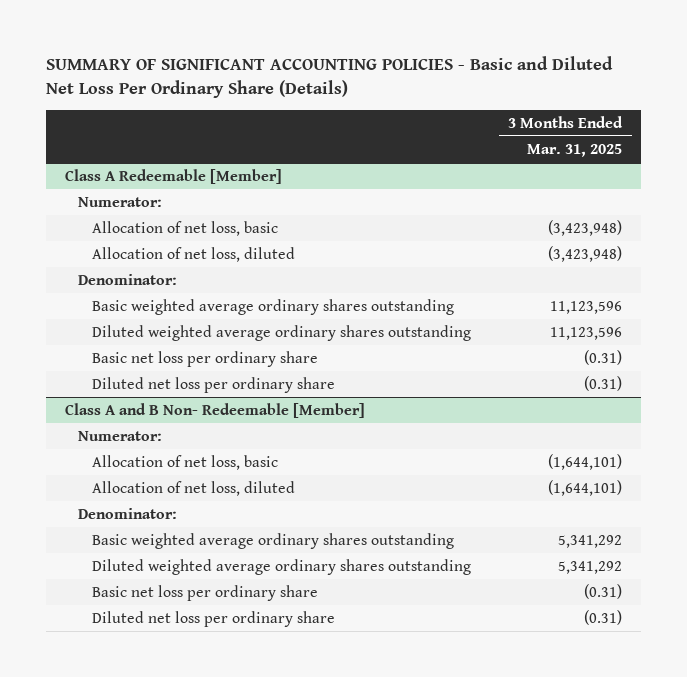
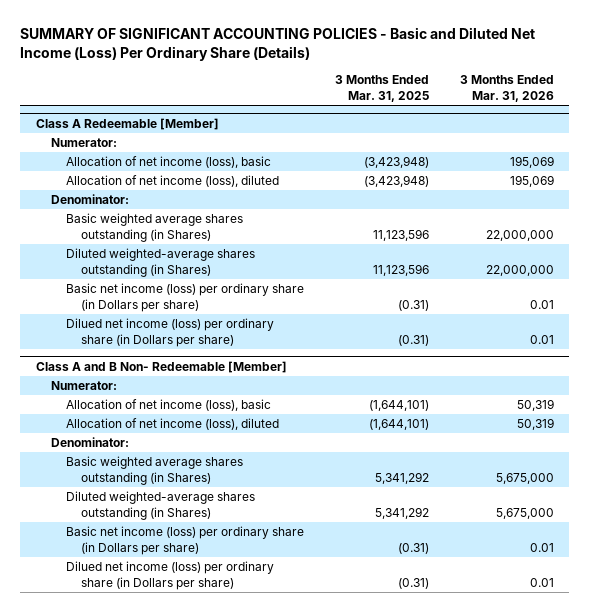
- SUMMARY OF SIGNIFICANT ACCOUNTING POLICIES - Basic and Diluted Net Loss Per Ordinary Share (Details)
+ SUMMARY OF SIGNIFICANT ACCOUNTING POLICIES - Basic and Diluted Net Income (Loss) Per Ordinary Share (Details)
- | 3 Months Ended Mar. 31, 2025
+ | 3 Months Ended Mar. 31, 2025 | 3 Months Ended Mar. 31, 2026
@ Class A Redeemable [Member]
- Allocation of net loss, basic | (3,423,948)
- Allocation of net loss, diluted | (3,423,948)
+ Allocation of net income (loss), basic | (3,423,948) | 195,069
+ Allocation of net income (loss), diluted | (3,423,948) | 195,069
- Basic weighted average ordinary shares outstanding | 11,123,596
- Diluted weighted average ordinary shares outstanding | 11,123,596
- Basic net loss per ordinary share | (0.31)
- Diluted net loss per ordinary share | (0.31)
+ Basic weighted average shares outstanding (in Shares) | 11,123,596 | 22,000,000
+ Diluted weighted-average shares outstanding (in Shares) | 11,123,596 | 22,000,000
+ Basic net income (loss) per ordinary share (in Dollars per share) | (0.31) | 0.01
+ Dilued net income (loss) per ordinary share (in Dollars per share) | (0.31) | 0.01
@ Class A and B Non- Redeemable [Member]
- Allocation of net loss, basic | (1,644,101)
- Allocation of net loss, diluted | (1,644,101)
+ Allocation of net income (loss), basic | (1,644,101) | 50,319
+ Allocation of net income (loss), diluted | (1,644,101) | 50,319
- Basic weighted average ordinary shares outstanding | 5,341,292
- Diluted weighted average ordinary shares outstanding | 5,341,292
- Basic net loss per ordinary share | (0.31)
- Diluted net loss per ordinary share | (0.31)
+ Basic weighted average shares outstanding (in Shares) | 5,341,292 | 5,675,000
+ Diluted weighted-average shares outstanding (in Shares) | 5,341,292 | 5,675,000
+ Basic net income (loss) per ordinary share (in Dollars per share) | (0.31) | 0.01
+ Dilued net income (loss) per ordinary share (in Dollars per share) | (0.31) | 0.01

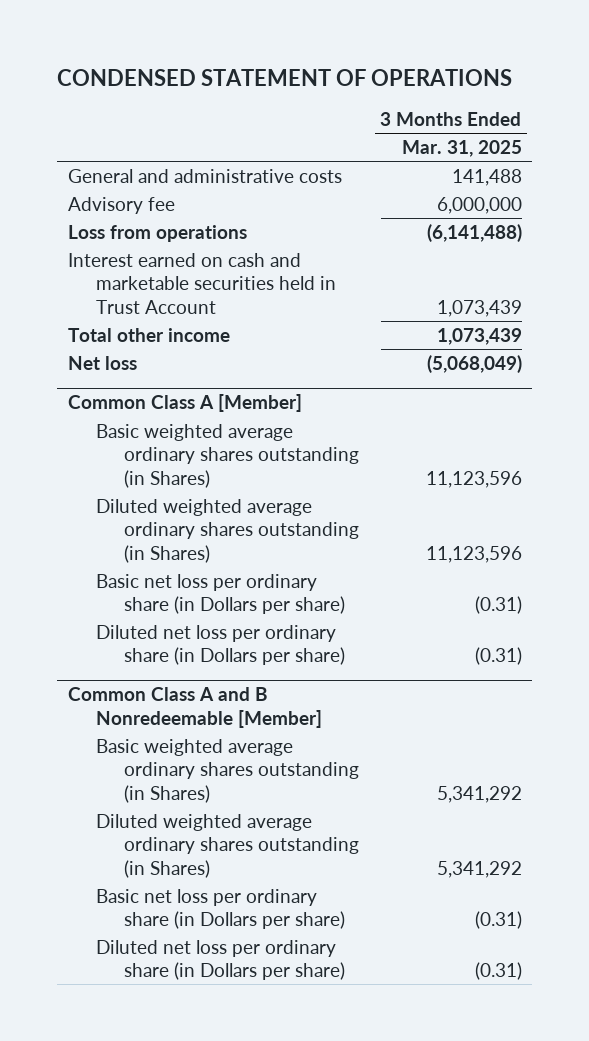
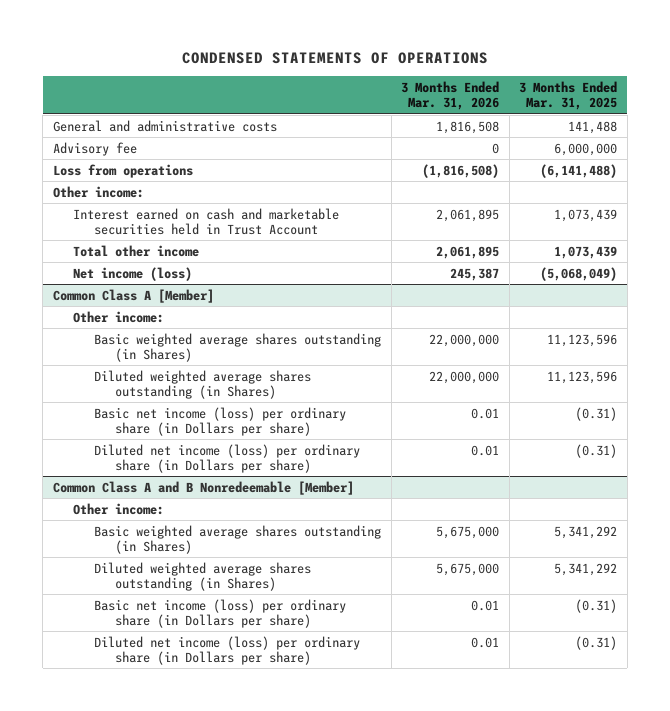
- CONDENSED STATEMENT OF OPERATIONS
+ CONDENSED STATEMENTS OF OPERATIONS
- | 3 Months Ended Mar. 31, 2025
+ | 3 Months Ended Mar. 31, 2026 | 3 Months Ended Mar. 31, 2025
+ Other income:
- Net loss | (5,068,049)
+ Net income (loss) | 245,387 | (5,068,049)
@ Common Class A [Member]
- Basic weighted average ordinary shares outstanding (in Shares) | 11,123,596
- Diluted weighted average ordinary shares outstanding (in Shares) | 11,123,596
- Basic net loss per ordinary share (in Dollars per share) | (0.31)
- Diluted net loss per ordinary share (in Dollars per share) | (0.31)
+ Other income:
+ Basic weighted average shares outstanding (in Shares) | 22,000,000 | 11,123,596
+ Diluted weighted average shares outstanding (in Shares) | 22,000,000 | 11,123,596
+ Basic net income (loss) per ordinary share (in Dollars per share) | 0.01 | (0.31)
+ Diluted net income (loss) per ordinary share (in Dollars per share) | 0.01 | (0.31)
@ Common Class A and B Nonredeemable [Member]
- Basic weighted average ordinary shares outstanding (in Shares) | 5,341,292
- Diluted weighted average ordinary shares outstanding (in Shares) | 5,341,292
- Basic net loss per ordinary share (in Dollars per share) | (0.31)
- Diluted net loss per ordinary share (in Dollars per share) | (0.31)
+ Other income:
+ Basic weighted average shares outstanding (in Shares) | 5,675,000 | 5,341,292
+ Diluted weighted average shares outstanding (in Shares) | 5,675,000 | 5,341,292
+ Basic net income (loss) per ordinary share (in Dollars per share) | 0.01 | (0.31)
+ Diluted net income (loss) per ordinary share (in Dollars per share) | 0.01 | (0.31)

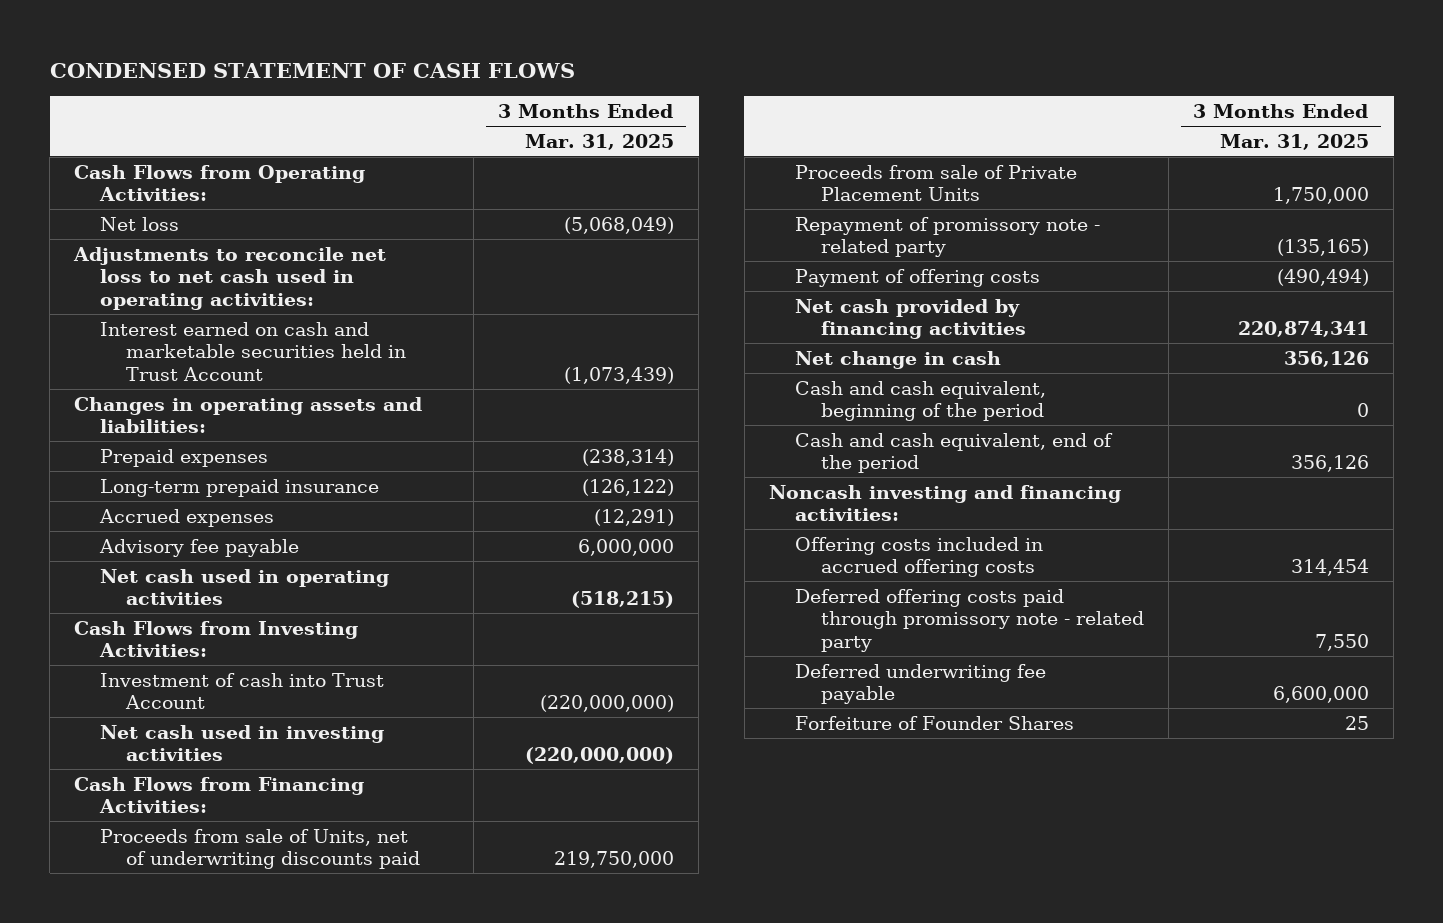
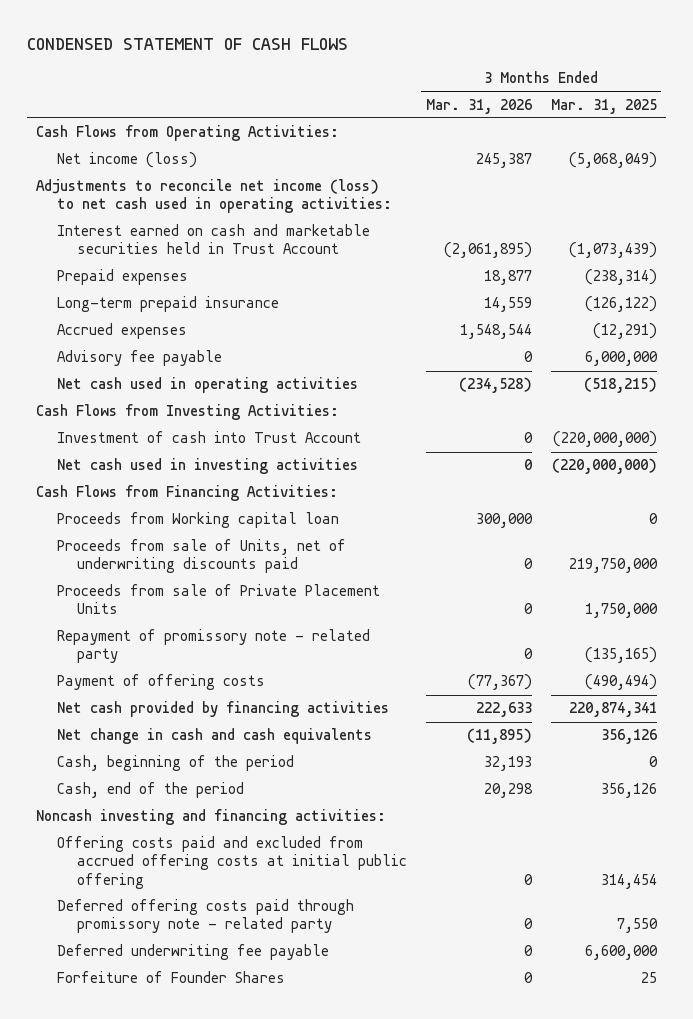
- | 3 Months Ended Mar. 31, 2025
+ | 3 Months Ended Mar. 31, 2026 | 3 Months Ended Mar. 31, 2025
- Net loss | (5,068,049)
- Adjustments to reconcile net loss to net cash used in operating activities:
+ Net income (loss) | 245,387 | (5,068,049)
+ Adjustments to reconcile net income (loss) to net cash used in operating activities:
- Changes in operating assets and liabilities:
+ Proceeds from Working capital loan | 300,000 | 0
- Net change in cash | 356,126
- Cash and cash equivalent, beginning of the period | 0
- Cash and cash equivalent, end of the period | 356,126
+ Net change in cash and cash equivalents | (11,895) | 356,126
+ Cash, beginning of the period | 32,193 | 0
+ Cash, end of the period | 20,298 | 356,126
- Offering costs included in accrued offering costs | 314,454
+ Offering costs paid and excluded from accrued offering costs at initial public offering | 0 | 314,454

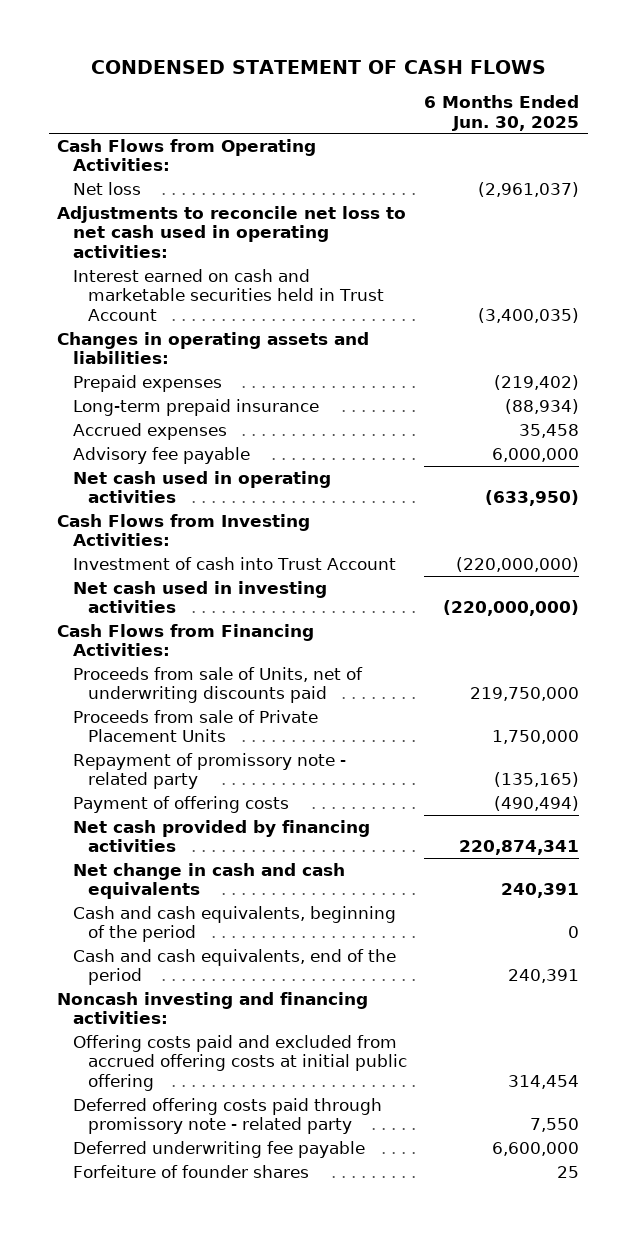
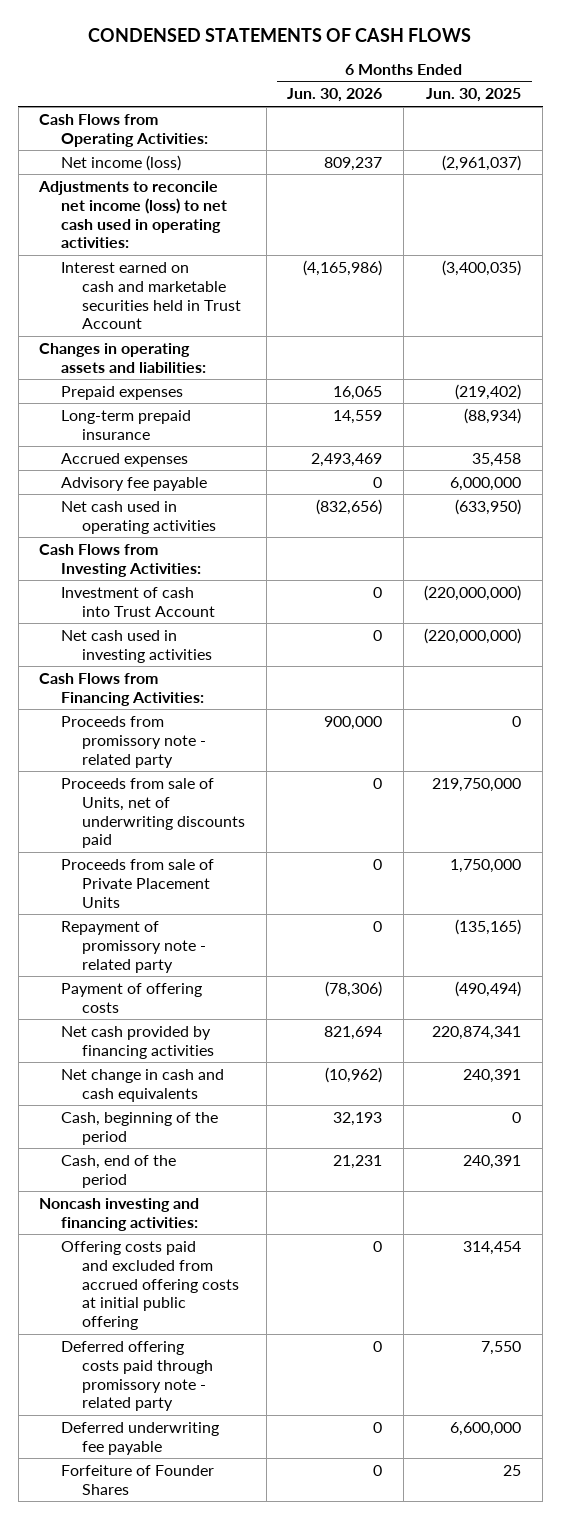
- CONDENSED STATEMENT OF CASH FLOWS
+ CONDENSED STATEMENTS OF CASH FLOWS
- | 6 Months Ended Jun. 30, 2025
+ | 6 Months Ended Jun. 30, 2026 | 6 Months Ended Jun. 30, 2025
- Net loss | (2,961,037)
- Adjustments to reconcile net loss to net cash used in operating activities:
+ Net income (loss) | 809,237 | (2,961,037)
+ Adjustments to reconcile net income (loss) to net cash used in operating activities:
+ Proceeds from promissory note - related party | 900,000 | 0
- Cash and cash equivalents, beginning of the period | 0
- Cash and cash equivalents, end of the period | 240,391
+ Cash, beginning of the period | 32,193 | 0
+ Cash, end of the period | 21,231 | 240,391
- Forfeiture of founder shares | 25
+ Forfeiture of Founder Shares | 0 | 25

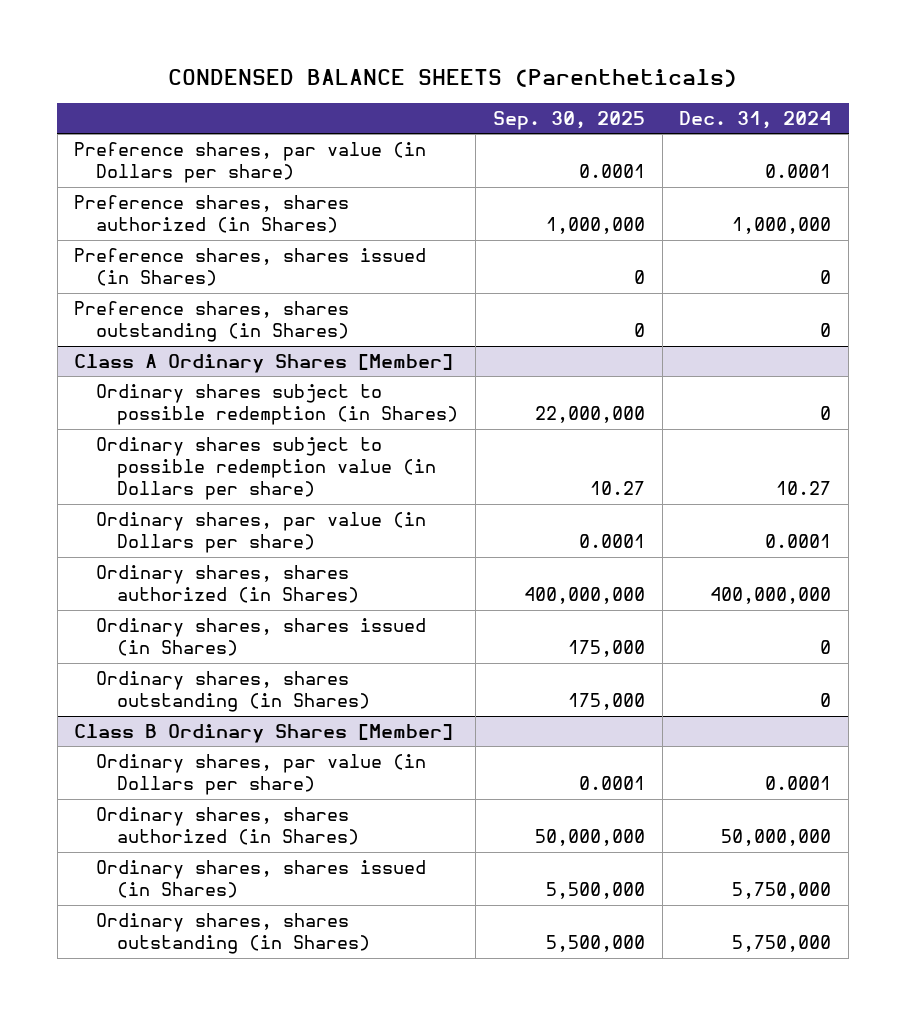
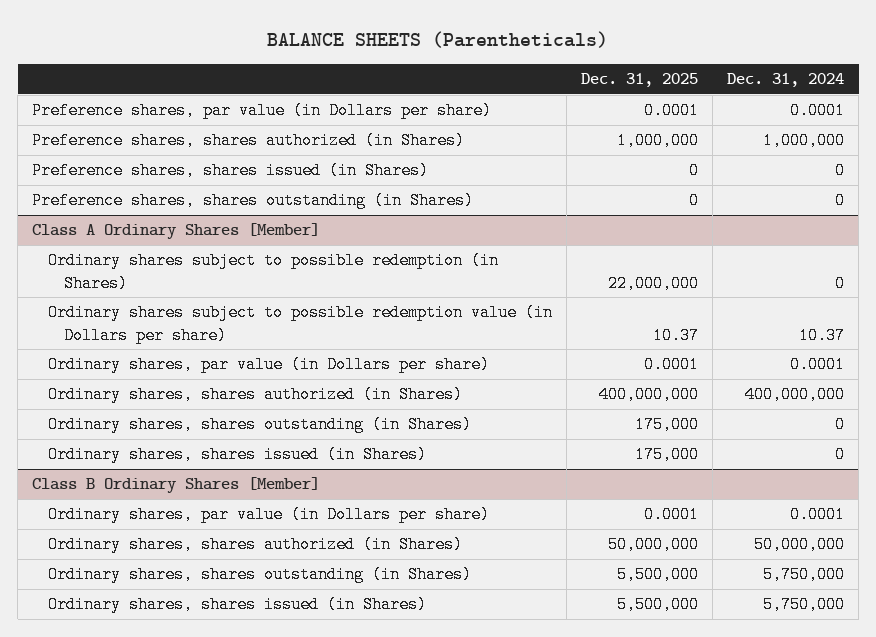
- CONDENSED BALANCE SHEETS (Parentheticals)
+ BALANCE SHEETS (Parentheticals)
- | Sep. 30, 2025 | Dec. 31, 2024
+ | Dec. 31, 2025 | Dec. 31, 2024
@ Class A Ordinary Shares [Member]
- Ordinary shares subject to possible redemption value (in Dollars per share) | 10.27 | 10.27
+ Ordinary shares subject to possible redemption value (in Dollars per share) | 10.37 | 10.37
moved down: Ordinary shares, shares issued (in Shares) | 175,000 | 0
@ Class B Ordinary Shares [Member]
moved down: Ordinary shares, shares issued (in Shares) | 5,500,000 | 5,750,000

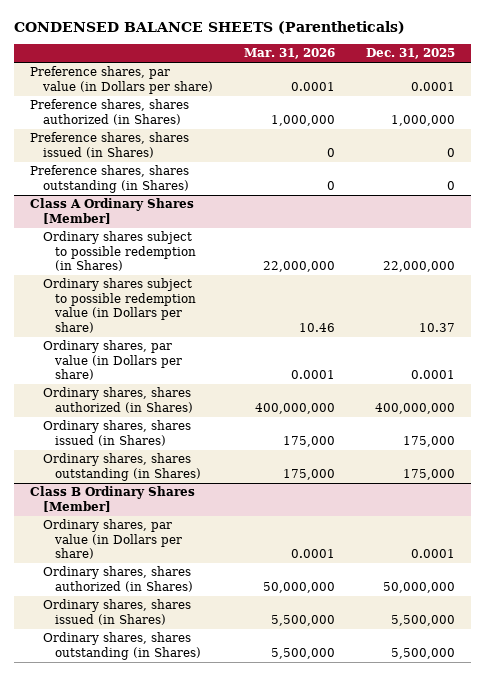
- BALANCE SHEETS (Parentheticals)
+ CONDENSED BALANCE SHEETS (Parentheticals)
- | Dec. 31, 2025 | Dec. 31, 2024
+ | Mar. 31, 2026 | Dec. 31, 2025
@ Class A Ordinary Shares [Member]
moved down: Ordinary shares, shares outstanding (in Shares) | 175,000 | 175,000
@ Class B Ordinary Shares [Member]
moved down: Ordinary shares, shares outstanding (in Shares) | 5,500,000 | 5,500,000

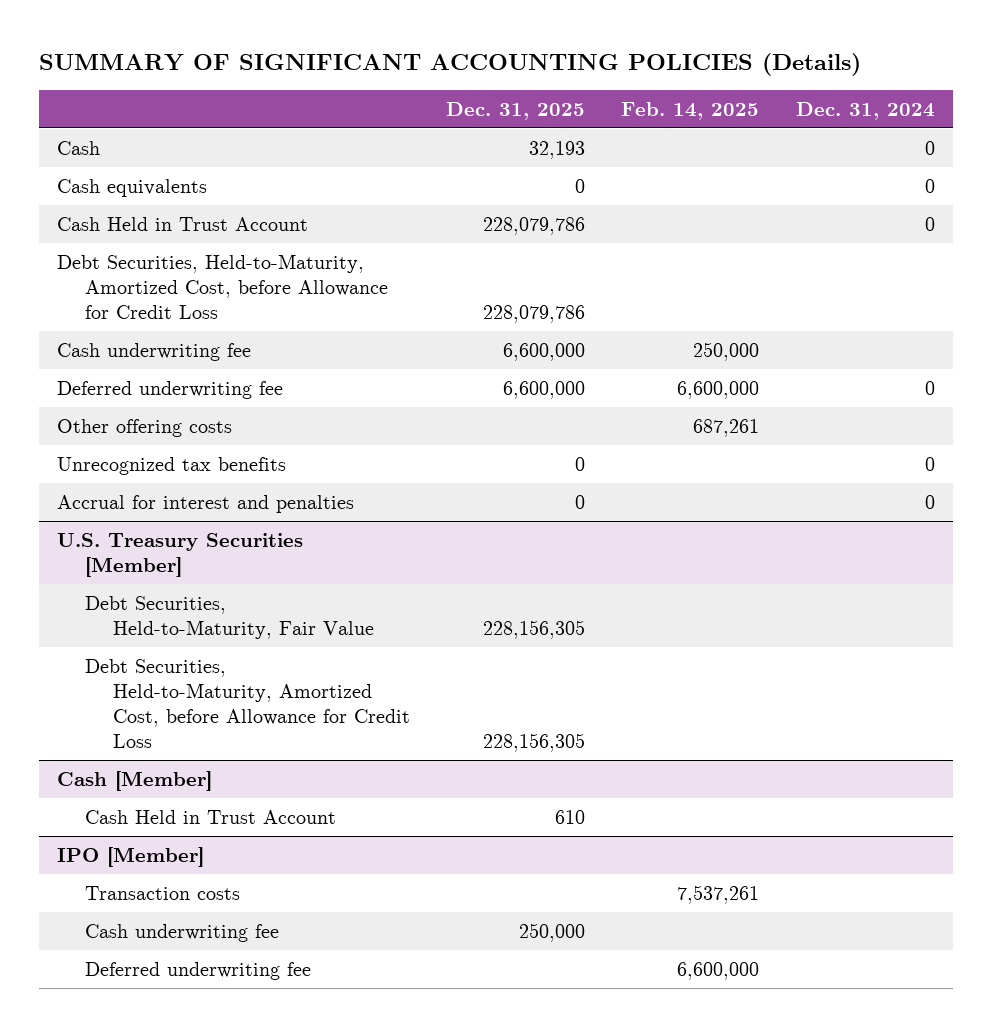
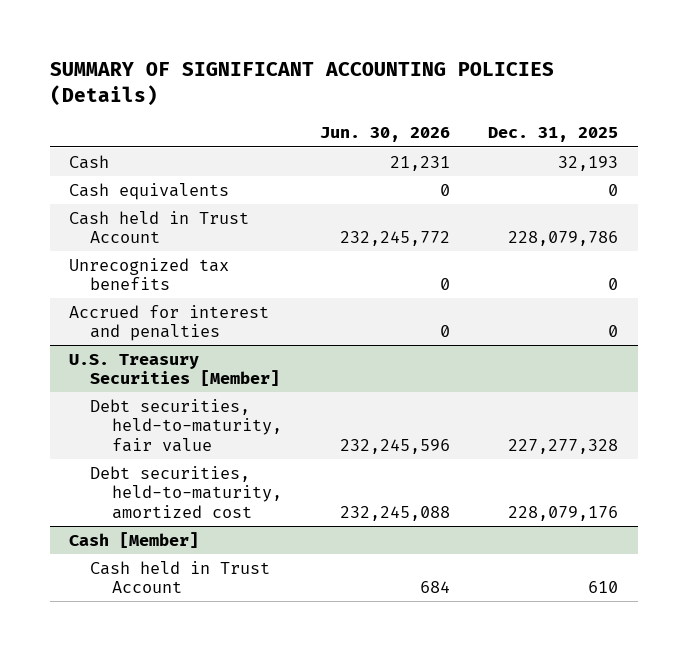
- | Dec. 31, 2025 | Feb. 14, 2025 | Dec. 31, 2024
+ | Jun. 30, 2026 | Dec. 31, 2025
- Cash Held in Trust Account | 228,079,786 | | 0
- Debt Securities, Held-to-Maturity, Amortized Cost, before Allowance for Credit Loss | 228,079,786 | |
- Cash underwriting fee | 6,600,000 | 250,000 |
- Deferred underwriting fee | 6,600,000 | 6,600,000 | 0
- Other offering costs | | 687,261 |
+ Cash held in Trust Account | 232,245,772 | 228,079,786
- Accrual for interest and penalties | 0 | | 0
+ Accrued for interest and penalties | 0 | 0
@ U.S. Treasury Securities [Member]
- Debt Securities, Held-to-Maturity, Fair Value | 228,156,305 | |
- Debt Securities, Held-to-Maturity, Amortized Cost, before Allowance for Credit Loss | 228,156,305 | |
+ Debt securities, held-to-maturity, fair value | 232,245,596 | 227,277,328
+ Debt securities, held-to-maturity, amortized cost | 232,245,088 | 228,079,176
@ Cash [Member]
- Cash Held in Trust Account | 610 | |
- IPO [Member]
- Transaction costs | | 7,537,261 |
- Cash underwriting fee | 250,000 | |
- Deferred underwriting fee | | 6,600,000 |
@ Cash [Member]
+ Cash held in Trust Account | 684 | 610

